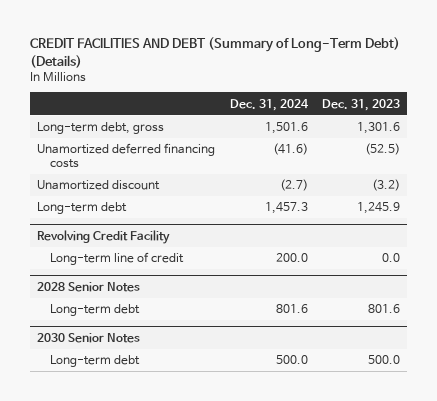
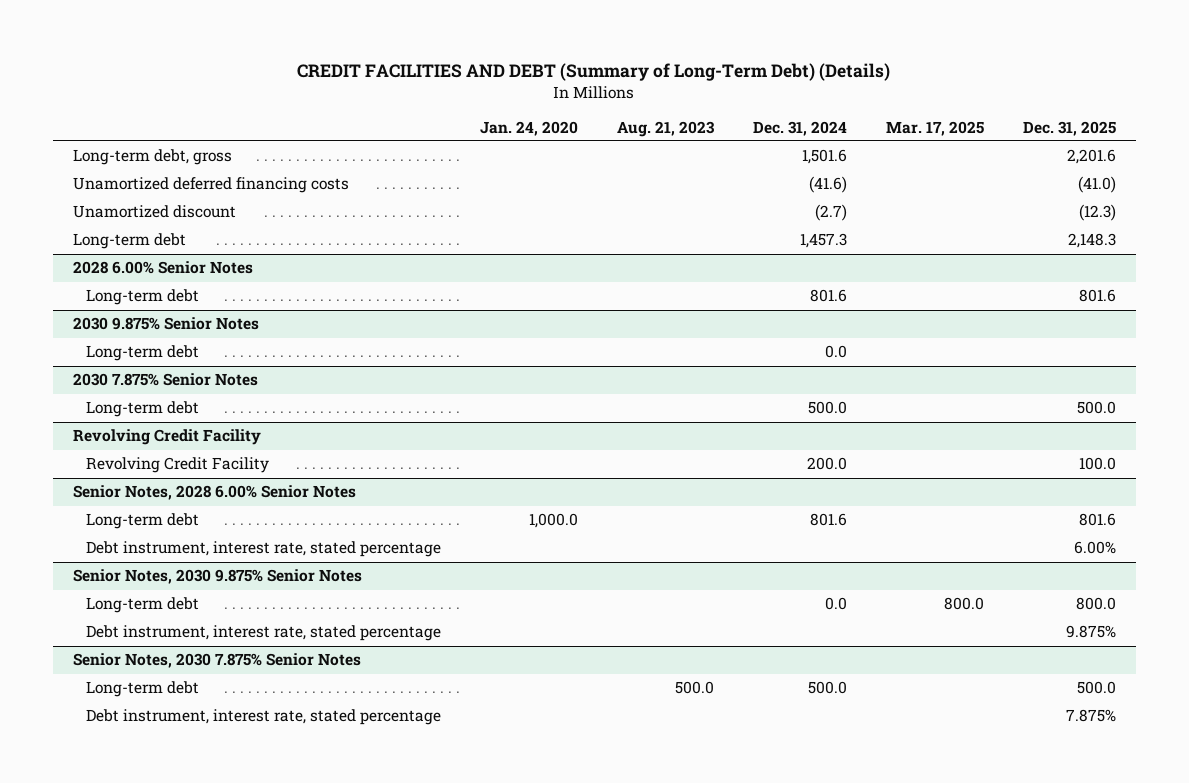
- | Dec. 31, 2024 | Dec. 31, 2023
+ | Jan. 24, 2020 | Aug. 21, 2023 | Dec. 31, 2024 | Mar. 17, 2025 | Dec. 31, 2025
+ 2028 6.00% Senior Notes
+ Long-term debt | | | 801.6 | | 801.6
+ 2030 9.875% Senior Notes
+ Long-term debt | | | 0.0 | |
+ 2030 7.875% Senior Notes
+ Long-term debt | | | 500.0 | | 500.0
@ Revolving Credit Facility
- Long-term line of credit | 200.0 | 0.0
- 2028 Senior Notes
@ Revolving Credit Facility
+ Revolving Credit Facility | | | 200.0 | | 100.0
+ Senior Notes, 2028 6.00% Senior Notes
- 2030 Senior Notes
+ Debt instrument, interest rate, stated percentage | | | | | 6.00%
+ Senior Notes, 2030 9.875% Senior Notes
+ Long-term debt | | | 0.0 | 800.0 | 800.0
+ Debt instrument, interest rate, stated percentage | | | | | 9.875%
+ Senior Notes, 2030 7.875% Senior Notes
+ Debt instrument, interest rate, stated percentage | | | | | 7.875%

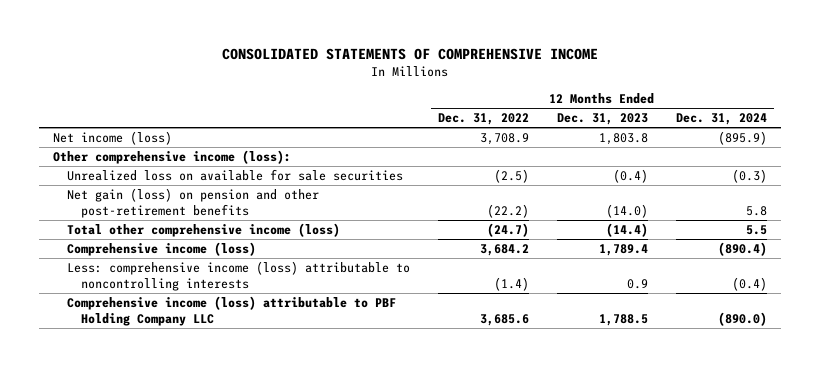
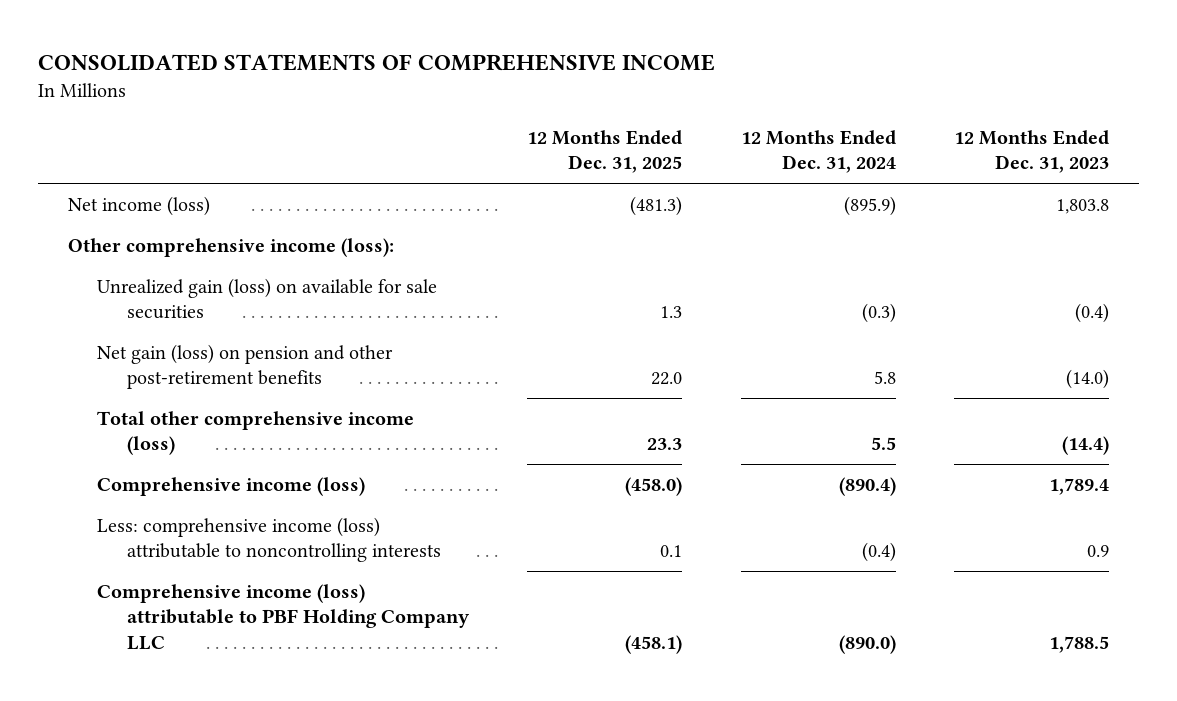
- | 12 Months Ended Dec. 31, 2022 | 12 Months Ended Dec. 31, 2023 | 12 Months Ended Dec. 31, 2024
+ | 12 Months Ended Dec. 31, 2025 | 12 Months Ended Dec. 31, 2024 | 12 Months Ended Dec. 31, 2023
- Unrealized loss on available for sale securities | (2.5) | (0.4) | (0.3)
+ Unrealized gain (loss) on available for sale securities | 1.3 | (0.3) | (0.4)

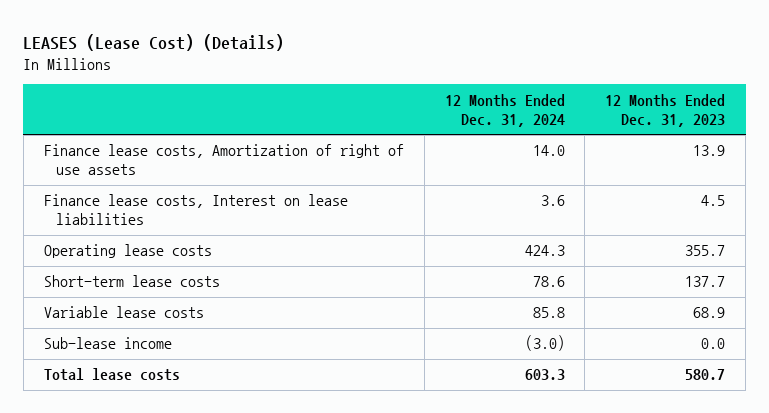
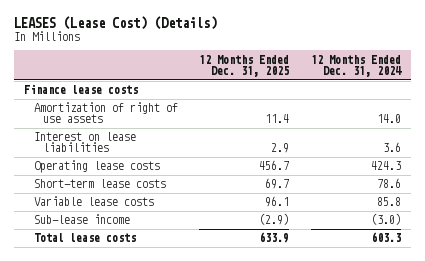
- | 12 Months Ended Dec. 31, 2024 | 12 Months Ended Dec. 31, 2023
+ | 12 Months Ended Dec. 31, 2025 | 12 Months Ended Dec. 31, 2024
- Finance lease costs, Amortization of right of use assets | 14.0 | 13.9
- Finance lease costs, Interest on lease liabilities | 3.6 | 4.5
+ Finance lease costs
+ Amortization of right of use assets | 11.4 | 14.0
+ Interest on lease liabilities | 2.9 | 3.6

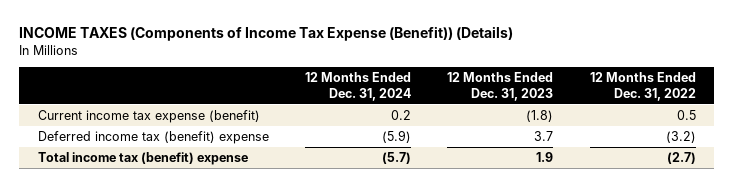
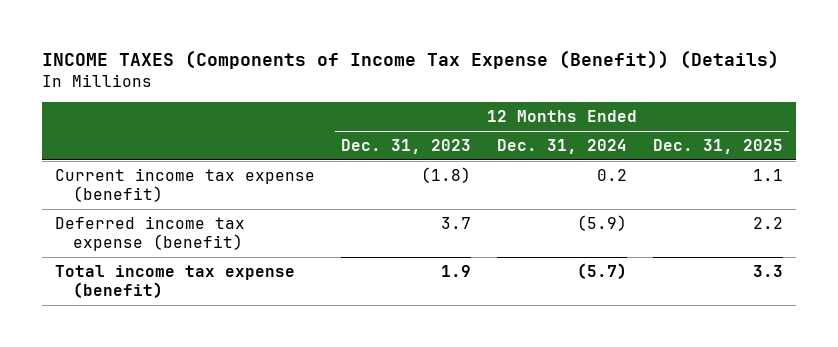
- | 12 Months Ended Dec. 31, 2024 | 12 Months Ended Dec. 31, 2023 | 12 Months Ended Dec. 31, 2022
+ | 12 Months Ended Dec. 31, 2023 | 12 Months Ended Dec. 31, 2024 | 12 Months Ended Dec. 31, 2025
- Deferred income tax (benefit) expense | (5.9) | 3.7 | (3.2)
- Total income tax (benefit) expense | (5.7) | 1.9 | (2.7)
+ Deferred income tax expense (benefit) | 3.7 | (5.9) | 2.2
+ Total income tax expense (benefit) | 1.9 | (5.7) | 3.3

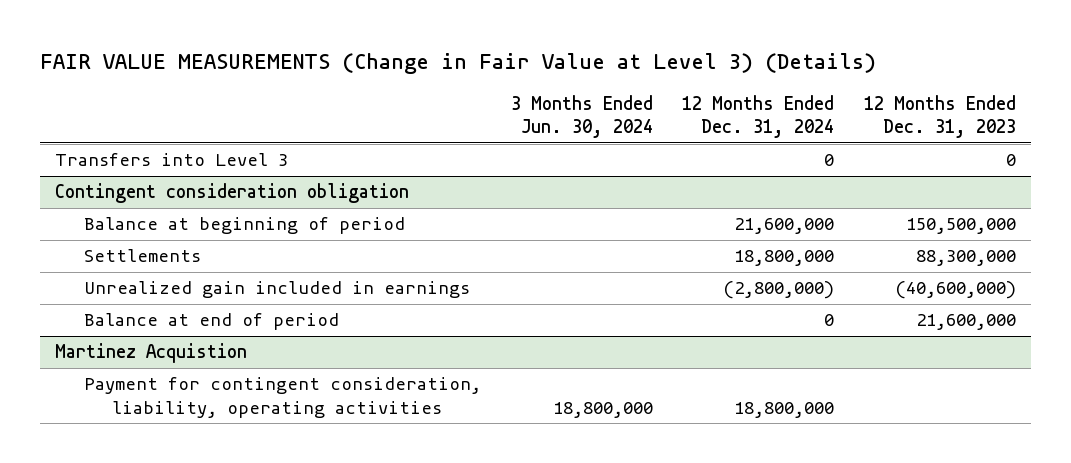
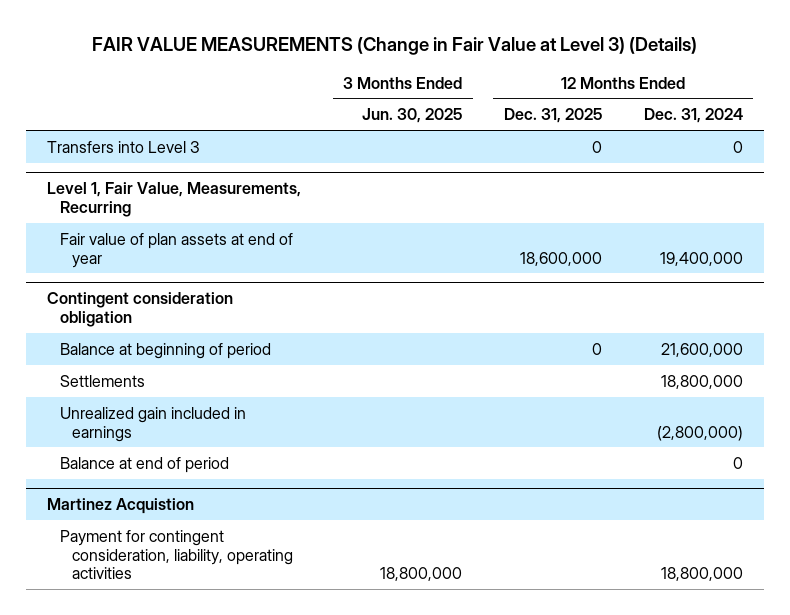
- | 3 Months Ended Jun. 30, 2024 | 12 Months Ended Dec. 31, 2024 | 12 Months Ended Dec. 31, 2023
+ | 3 Months Ended Jun. 30, 2025 | 12 Months Ended Dec. 31, 2025 | 12 Months Ended Dec. 31, 2024
+ Level 1, Fair Value, Measurements, Recurring
+ Fair value of plan assets at end of year | | 18,600,000 | 19,400,000

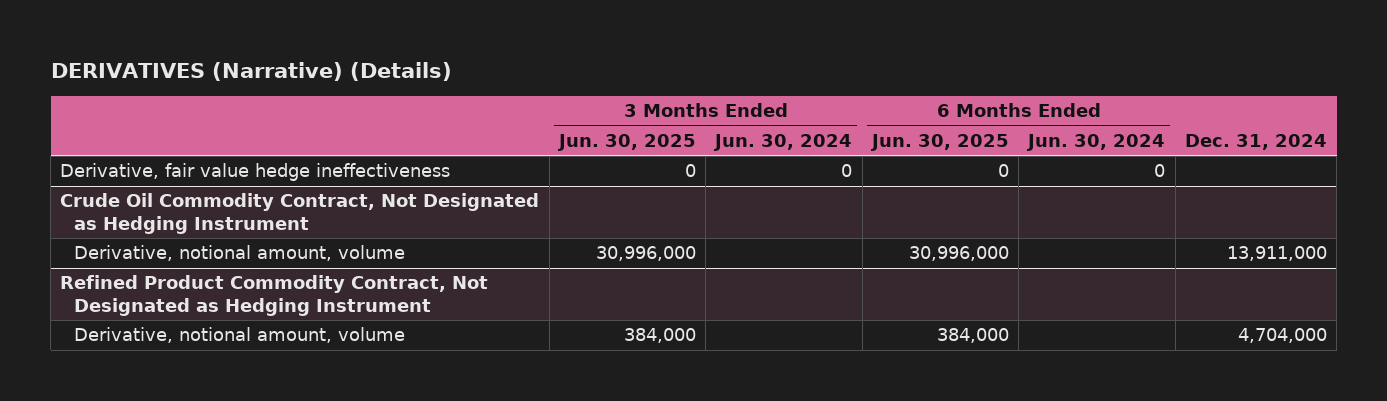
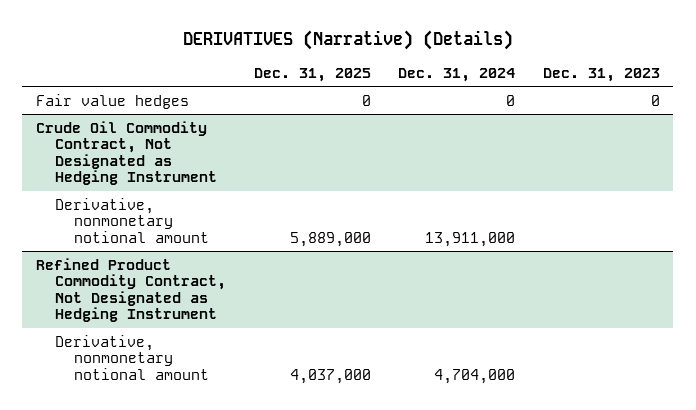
- | 3 Months Ended Jun. 30, 2025 | 3 Months Ended Jun. 30, 2024 | 6 Months Ended Jun. 30, 2025 | 6 Months Ended Jun. 30, 2024 | Dec. 31, 2024
+ | Dec. 31, 2025 | Dec. 31, 2024 | Dec. 31, 2023
- Derivative, fair value hedge ineffectiveness | 0 | 0 | 0 | 0 |
+ Fair value hedges | 0 | 0 | 0
@ Crude Oil Commodity Contract, Not Designated as Hedging Instrument
- Derivative, notional amount, volume | 30,996,000 | | 30,996,000 | | 13,911,000
+ Derivative, nonmonetary notional amount | 5,889,000 | 13,911,000 |
@ Refined Product Commodity Contract, Not Designated as Hedging Instrument
- Derivative, notional amount, volume | 384,000 | | 384,000 | | 4,704,000
+ Derivative, nonmonetary notional amount | 4,037,000 | 4,704,000 |

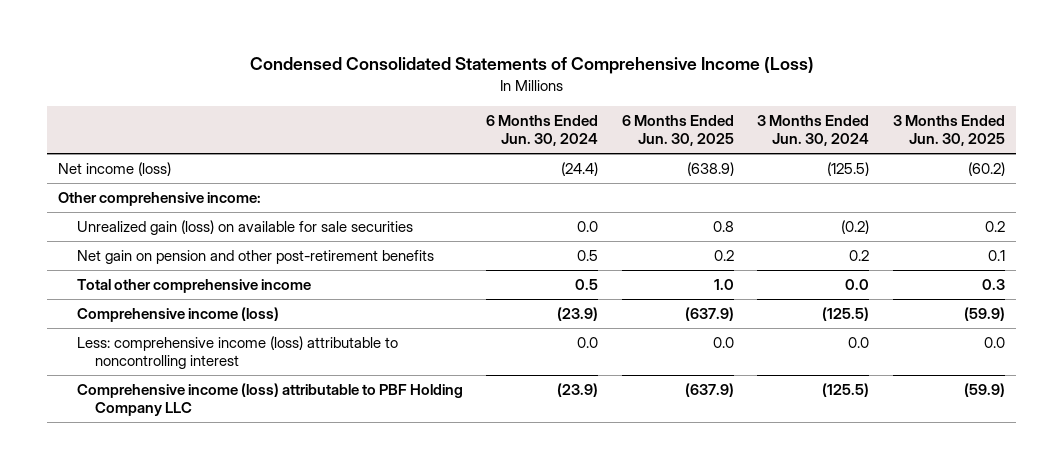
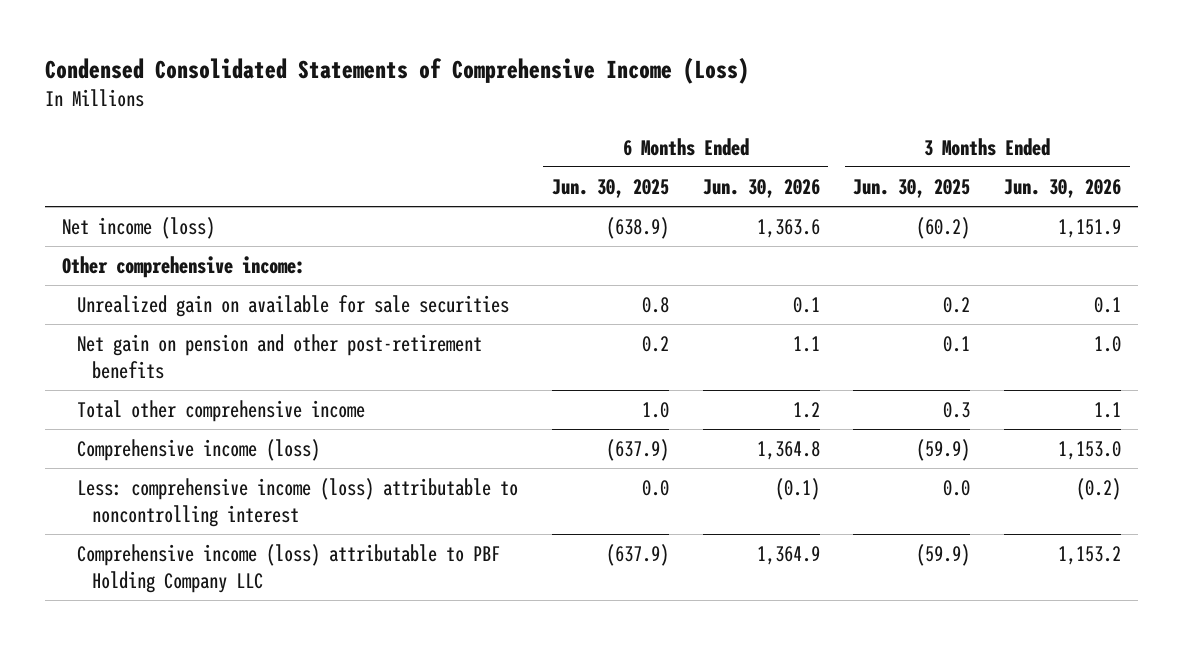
- | 6 Months Ended Jun. 30, 2024 | 6 Months Ended Jun. 30, 2025 | 3 Months Ended Jun. 30, 2024 | 3 Months Ended Jun. 30, 2025
+ | 6 Months Ended Jun. 30, 2025 | 6 Months Ended Jun. 30, 2026 | 3 Months Ended Jun. 30, 2025 | 3 Months Ended Jun. 30, 2026
- Unrealized gain (loss) on available for sale securities | 0.0 | 0.8 | (0.2) | 0.2
+ Unrealized gain on available for sale securities | 0.8 | 0.1 | 0.2 | 0.1

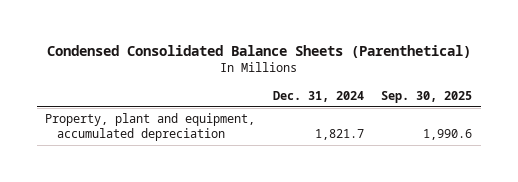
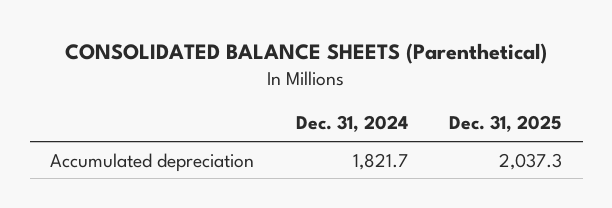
- Condensed Consolidated Balance Sheets (Parenthetical)
+ CONSOLIDATED BALANCE SHEETS (Parenthetical)
- | Dec. 31, 2024 | Sep. 30, 2025
+ | Dec. 31, 2024 | Dec. 31, 2025
- Property, plant and equipment, accumulated depreciation | 1,821.7 | 1,990.6
+ Accumulated depreciation | 1,821.7 | 2,037.3

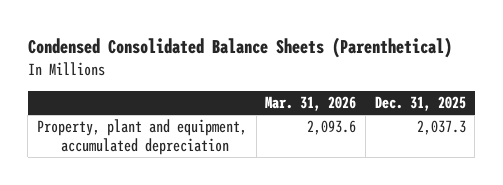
- CONSOLIDATED BALANCE SHEETS (Parenthetical)
+ Condensed Consolidated Balance Sheets (Parenthetical)
- | Dec. 31, 2024 | Dec. 31, 2025
+ | Mar. 31, 2026 | Dec. 31, 2025
- Accumulated depreciation | 1,821.7 | 2,037.3
+ Property, plant and equipment, accumulated depreciation | 2,093.6 | 2,037.3

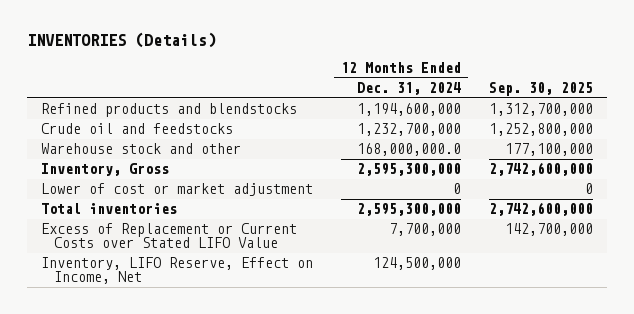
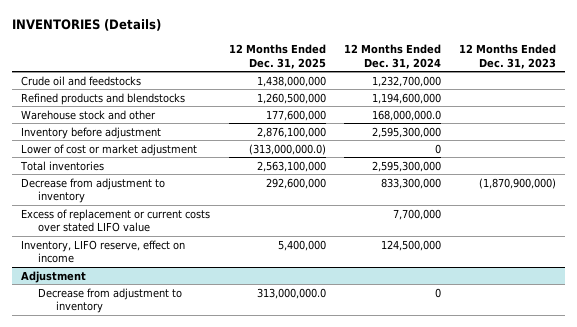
- | 12 Months Ended Dec. 31, 2024 | Sep. 30, 2025
+ | 12 Months Ended Dec. 31, 2025 | 12 Months Ended Dec. 31, 2024 | 12 Months Ended Dec. 31, 2023
moved down: Refined products and blendstocks | 1,260,500,000 | 1,194,600,000 |
- Inventory, Gross | 2,595,300,000 | 2,742,600,000
+ Inventory before adjustment | 2,876,100,000 | 2,595,300,000 |
- Excess of Replacement or Current Costs over Stated LIFO Value | 7,700,000 | 142,700,000
- Inventory, LIFO Reserve, Effect on Income, Net | 124,500,000 |
+ Decrease from adjustment to inventory | 292,600,000 | 833,300,000 | (1,870,900,000)
+ Excess of replacement or current costs over stated LIFO value | | 7,700,000 |
+ Inventory, LIFO reserve, effect on income | 5,400,000 | 124,500,000 |
+ Adjustment
+ Decrease from adjustment to inventory | 313,000,000.0 | 0 |

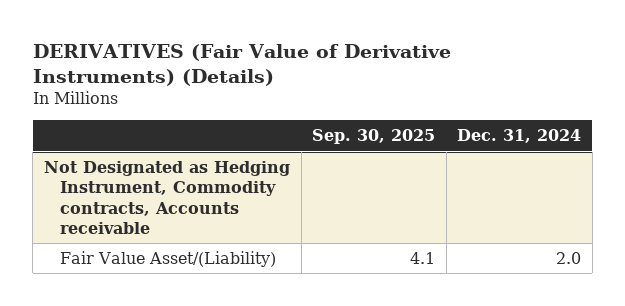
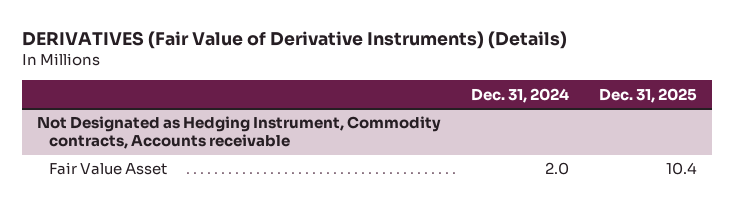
- | Sep. 30, 2025 | Dec. 31, 2024
+ | Dec. 31, 2024 | Dec. 31, 2025
@ Not Designated as Hedging Instrument, Commodity contracts, Accounts receivable
- Fair Value Asset/(Liability) | 4.1 | 2.0
+ Fair Value Asset | 2.0 | 10.4

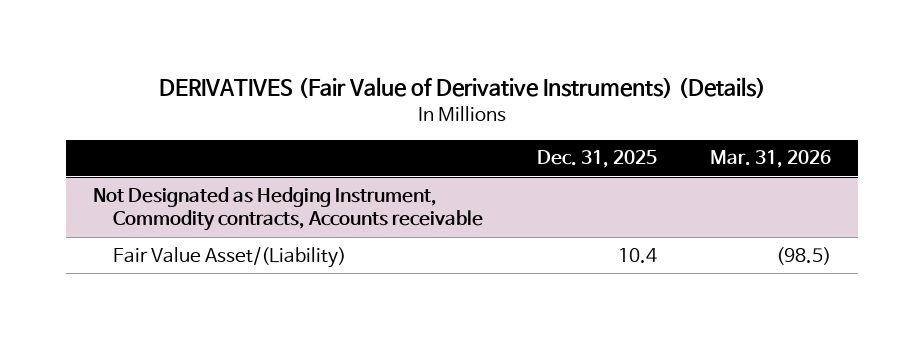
- | Dec. 31, 2024 | Dec. 31, 2025
+ | Dec. 31, 2025 | Mar. 31, 2026
@ Not Designated as Hedging Instrument, Commodity contracts, Accounts receivable
- Fair Value Asset | 2.0 | 10.4
+ Fair Value Asset/(Liability) | 10.4 | (98.5)

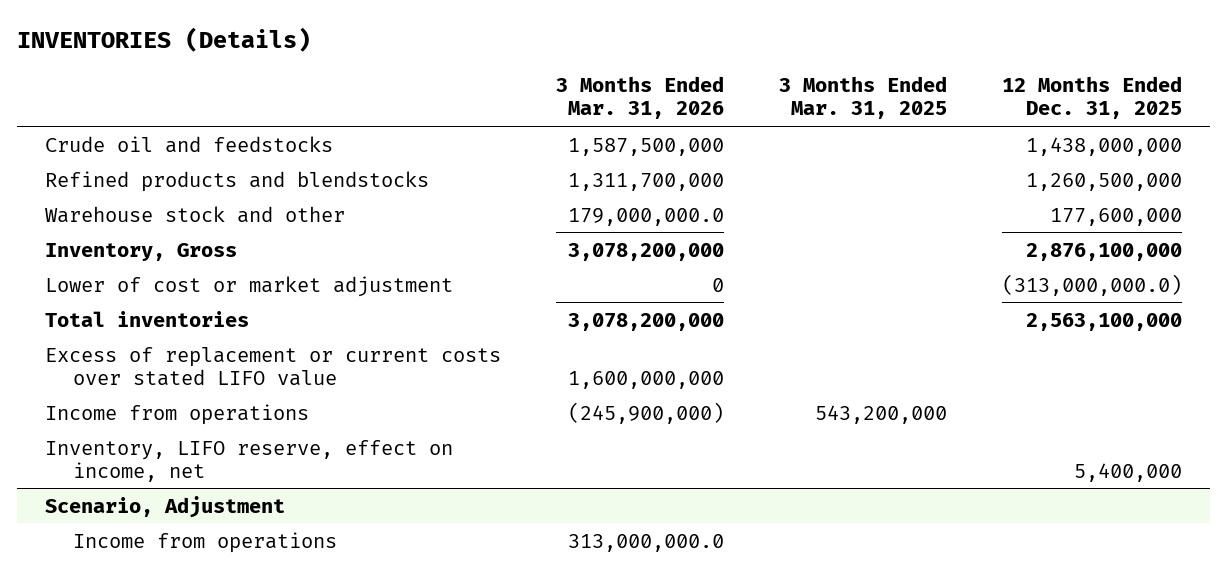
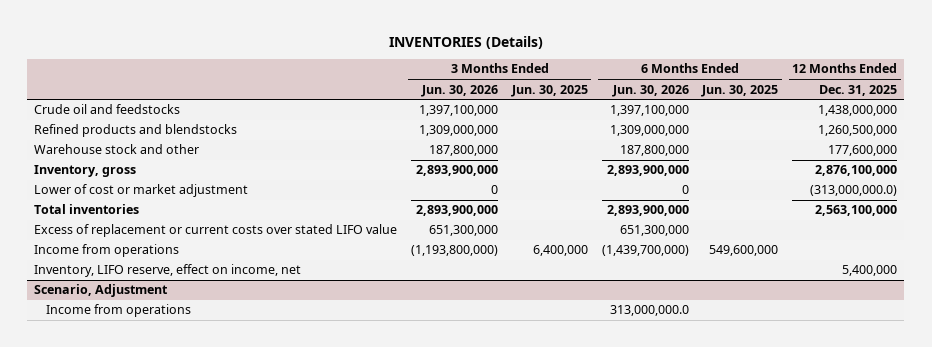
- | 3 Months Ended Mar. 31, 2026 | 3 Months Ended Mar. 31, 2025 | 12 Months Ended Dec. 31, 2025
+ | 3 Months Ended Jun. 30, 2026 | 3 Months Ended Jun. 30, 2025 | 6 Months Ended Jun. 30, 2026 | 6 Months Ended Jun. 30, 2025 | 12 Months Ended Dec. 31, 2025
- Inventory, Gross | 3,078,200,000 | | 2,876,100,000
+ Inventory, gross | 2,893,900,000 | | 2,893,900,000 | | 2,876,100,000

